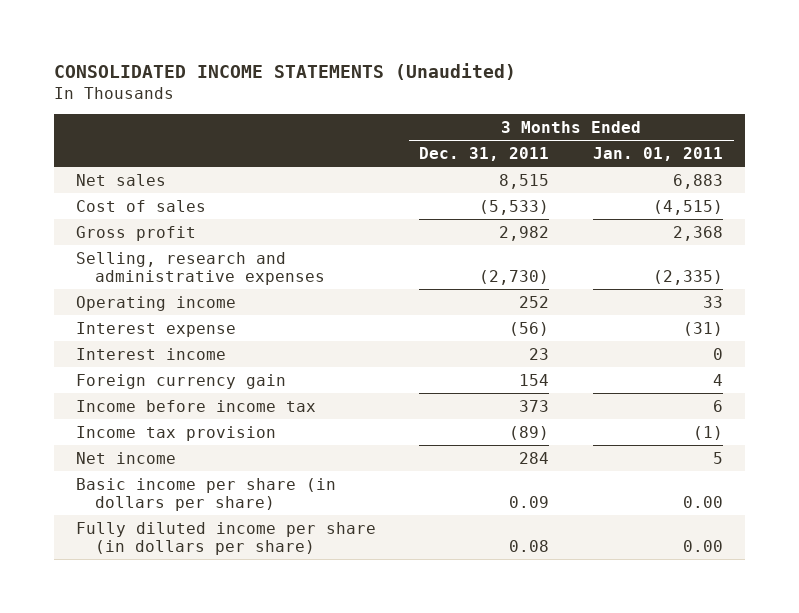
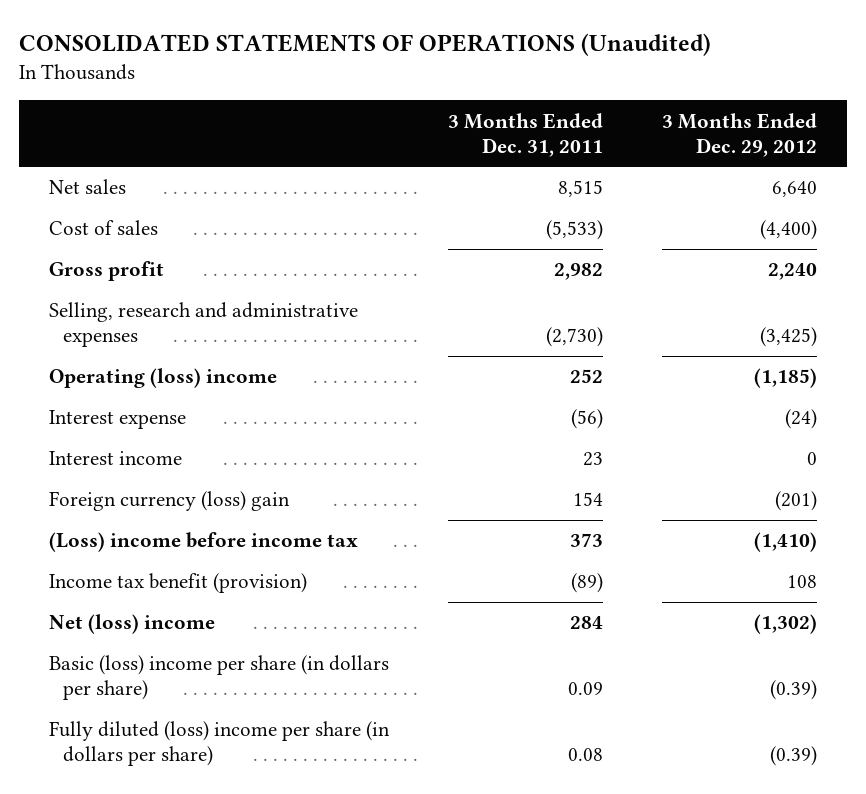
- CONSOLIDATED INCOME STATEMENTS (Unaudited)
+ CONSOLIDATED STATEMENTS OF OPERATIONS (Unaudited)
- | 3 Months Ended Dec. 31, 2011 | 3 Months Ended Jan. 01, 2011
+ | 3 Months Ended Dec. 31, 2011 | 3 Months Ended Dec. 29, 2012
- Operating income | 252 | 33
+ Operating (loss) income | 252 | (1,185)
- Foreign currency gain | 154 | 4
- Income before income tax | 373 | 6
- Income tax provision | (89) | (1)
- Net income | 284 | 5
- Basic income per share (in dollars per share) | 0.09 | 0.00
- Fully diluted income per share (in dollars per share) | 0.08 | 0.00
+ Foreign currency (loss) gain | 154 | (201)
+ (Loss) income before income tax | 373 | (1,410)
+ Income tax benefit (provision) | (89) | 108
+ Net (loss) income | 284 | (1,302)
+ Basic (loss) income per share (in dollars per share) | 0.09 | (0.39)
+ Fully diluted (loss) income per share (in dollars per share) | 0.08 | (0.39)

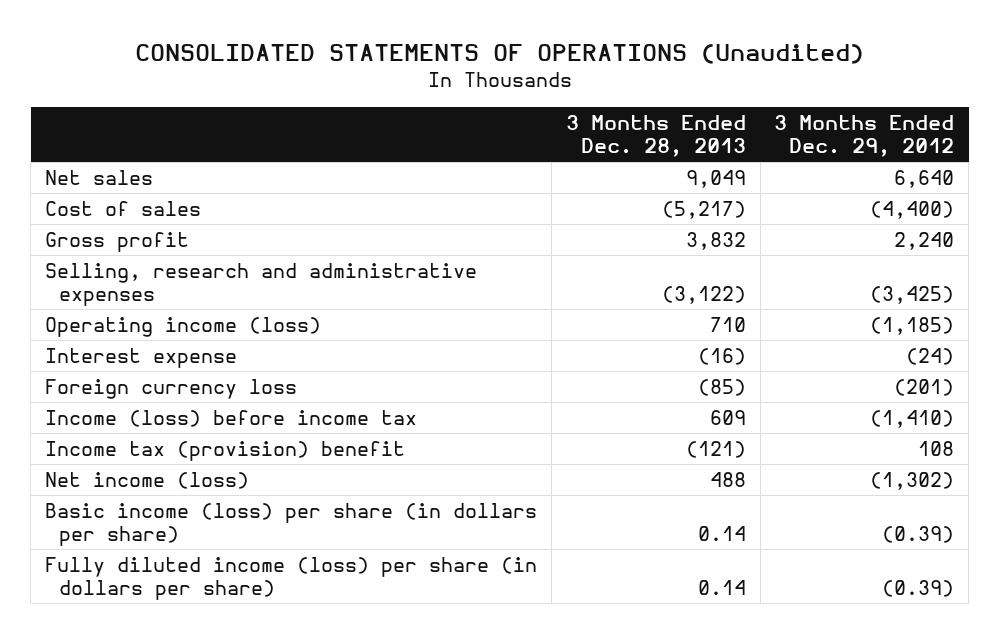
- | 3 Months Ended Dec. 31, 2011 | 3 Months Ended Dec. 29, 2012
+ | 3 Months Ended Dec. 28, 2013 | 3 Months Ended Dec. 29, 2012
- Operating (loss) income | 252 | (1,185)
+ Operating income (loss) | 710 | (1,185)
- Interest income | 23 | 0
- Foreign currency (loss) gain | 154 | (201)
- (Loss) income before income tax | 373 | (1,410)
- Income tax benefit (provision) | (89) | 108
- Net (loss) income | 284 | (1,302)
- Basic (loss) income per share (in dollars per share) | 0.09 | (0.39)
- Fully diluted (loss) income per share (in dollars per share) | 0.08 | (0.39)
+ Foreign currency loss | (85) | (201)
+ Income (loss) before income tax | 609 | (1,410)
+ Income tax (provision) benefit | (121) | 108
+ Net income (loss) | 488 | (1,302)
+ Basic income (loss) per share (in dollars per share) | 0.14 | (0.39)
+ Fully diluted income (loss) per share (in dollars per share) | 0.14 | (0.39)

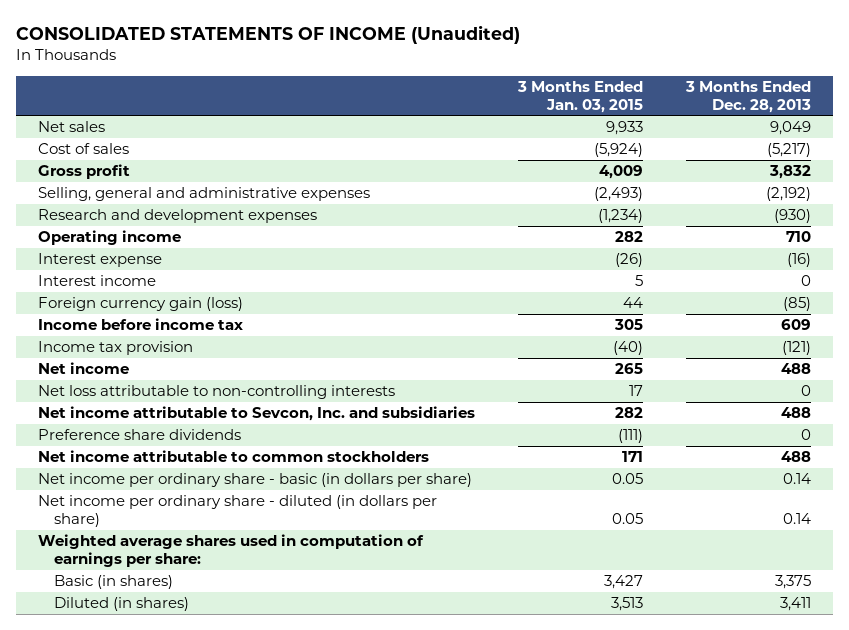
- CONSOLIDATED STATEMENTS OF OPERATIONS (Unaudited)
+ CONSOLIDATED STATEMENTS OF INCOME (Unaudited)
- | 3 Months Ended Dec. 28, 2013 | 3 Months Ended Dec. 29, 2012
+ | 3 Months Ended Jan. 03, 2015 | 3 Months Ended Dec. 28, 2013
- Selling, research and administrative expenses | (3,122) | (3,425)
- Operating income (loss) | 710 | (1,185)
+ Selling, general and administrative expenses | (2,493) | (2,192)
+ Research and development expenses | (1,234) | (930)
+ Operating income | 282 | 710
- Foreign currency loss | (85) | (201)
- Income (loss) before income tax | 609 | (1,410)
- Income tax (provision) benefit | (121) | 108
- Net income (loss) | 488 | (1,302)
- Basic income (loss) per share (in dollars per share) | 0.14 | (0.39)
- Fully diluted income (loss) per share (in dollars per share) | 0.14 | (0.39)
+ Interest income | 5 | 0
+ Foreign currency gain (loss) | 44 | (85)
+ Income before income tax | 305 | 609
+ Income tax provision | (40) | (121)
+ Net income | 265 | 488
+ Net loss attributable to non-controlling interests | 17 | 0
+ Net income attributable to Sevcon, Inc. and subsidiaries | 282 | 488
+ Preference share dividends | (111) | 0
+ Net income attributable to common stockholders | 171 | 488
+ Net income per ordinary share - basic (in dollars per share) | 0.05 | 0.14
+ Net income per ordinary share - diluted (in dollars per share) | 0.05 | 0.14
+ Weighted average shares used in computation of earnings per share:
+ Basic (in shares) | 3,427 | 3,375
+ Diluted (in shares) | 3,513 | 3,411

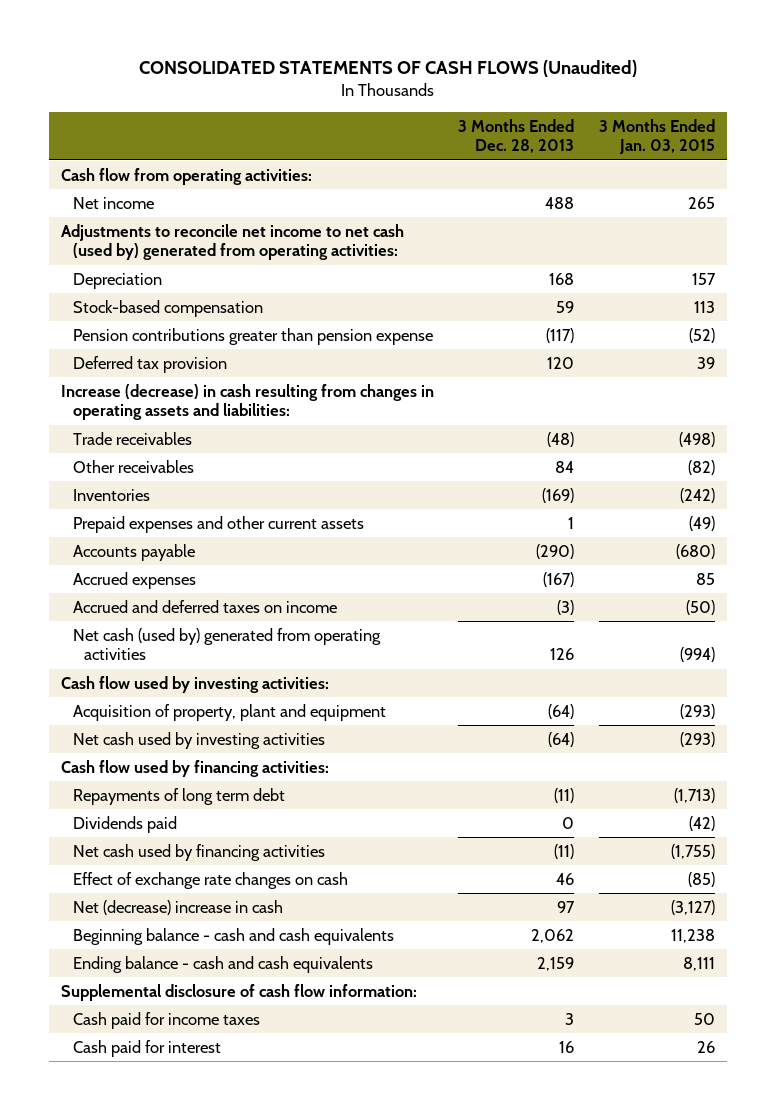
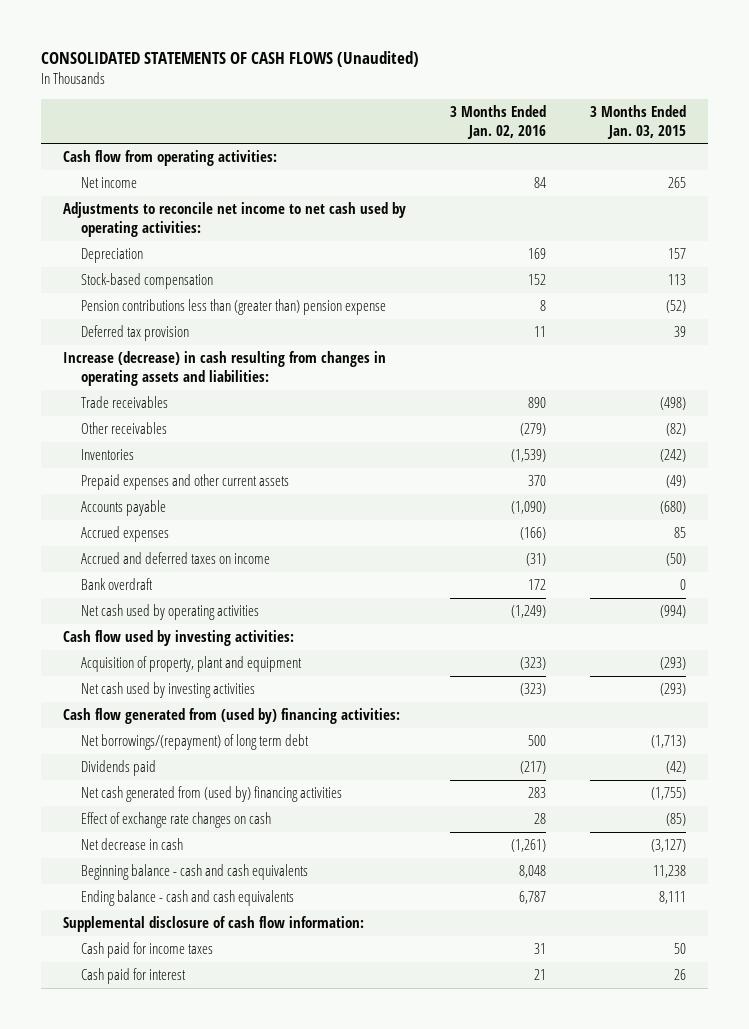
- | 3 Months Ended Dec. 28, 2013 | 3 Months Ended Jan. 03, 2015
+ | 3 Months Ended Jan. 02, 2016 | 3 Months Ended Jan. 03, 2015
- Adjustments to reconcile net income to net cash (used by) generated from operating activities:
+ Adjustments to reconcile net income to net cash used by operating activities:
- Pension contributions greater than pension expense | (117) | (52)
+ Pension contributions less than (greater than) pension expense | 8 | (52)
- Net cash (used by) generated from operating activities | 126 | (994)
+ Bank overdraft | 172 | 0
+ Net cash used by operating activities | (1,249) | (994)
- Cash flow used by financing activities:
- Repayments of long term debt | (11) | (1,713)
+ Cash flow generated from (used by) financing activities:
+ Net borrowings/(repayment) of long term debt | 500 | (1,713)
- Net cash used by financing activities | (11) | (1,755)
+ Net cash generated from (used by) financing activities | 283 | (1,755)
- Net (decrease) increase in cash | 97 | (3,127)
+ Net decrease in cash | (1,261) | (3,127)

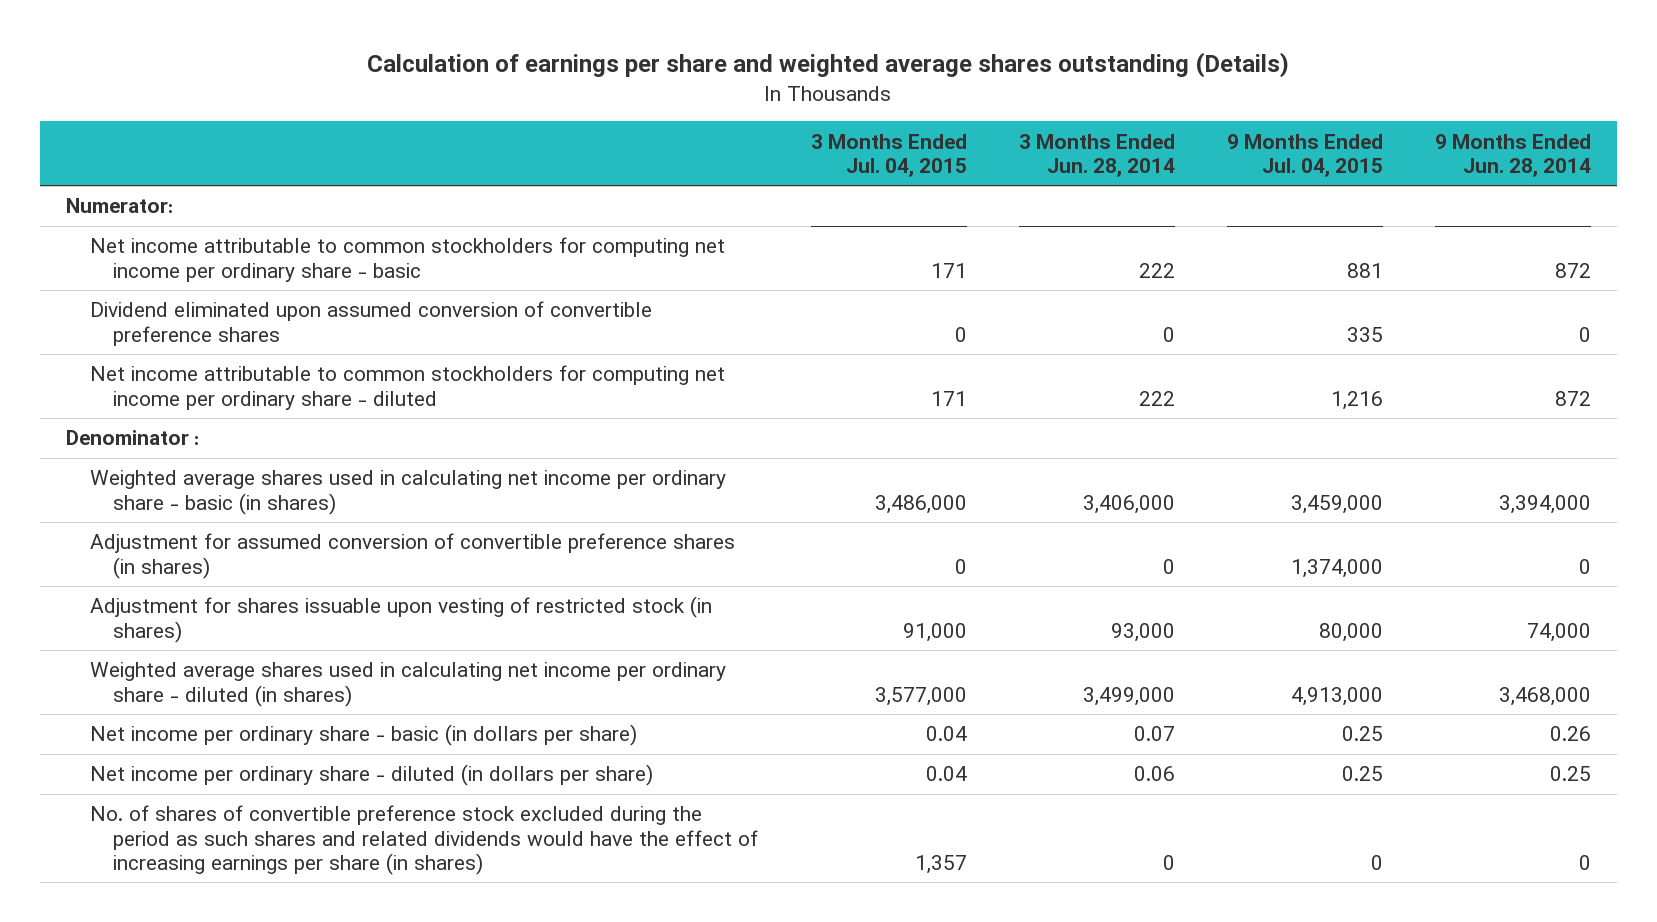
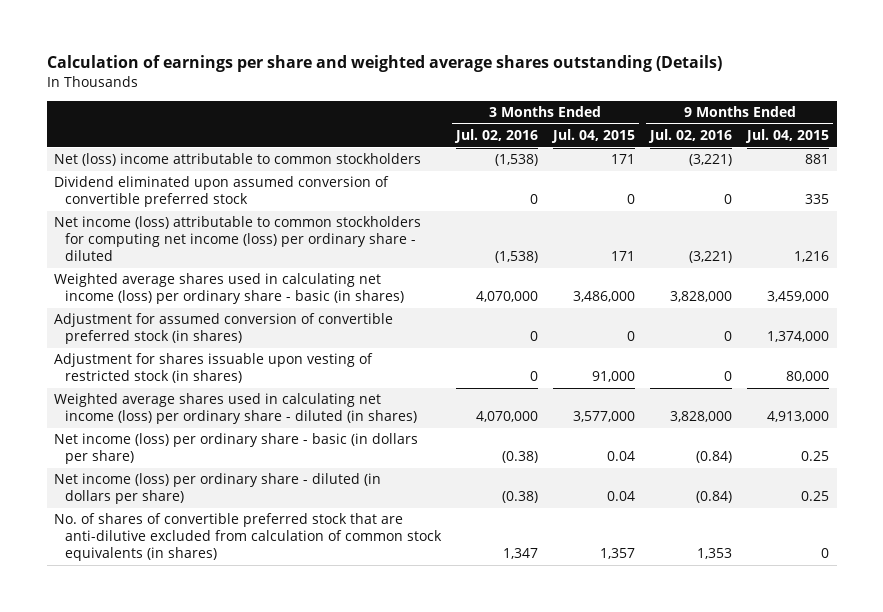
- | 3 Months Ended Jul. 04, 2015 | 3 Months Ended Jun. 28, 2014 | 9 Months Ended Jul. 04, 2015 | 9 Months Ended Jun. 28, 2014
+ | 3 Months Ended Jul. 02, 2016 | 3 Months Ended Jul. 04, 2015 | 9 Months Ended Jul. 02, 2016 | 9 Months Ended Jul. 04, 2015
- Numerator:
- Net income attributable to common stockholders for computing net income per ordinary share - basic | 171 | 222 | 881 | 872
- Dividend eliminated upon assumed conversion of convertible preference shares | 0 | 0 | 335 | 0
- Net income attributable to common stockholders for computing net income per ordinary share - diluted | 171 | 222 | 1,216 | 872
- Denominator :
- Weighted average shares used in calculating net income per ordinary share - basic (in shares) | 3,486,000 | 3,406,000 | 3,459,000 | 3,394,000
- Adjustment for assumed conversion of convertible preference shares (in shares) | 0 | 0 | 1,374,000 | 0
+ Net (loss) income attributable to common stockholders | (1,538) | 171 | (3,221) | 881
+ Dividend eliminated upon assumed conversion of convertible preferred stock | 0 | 0 | 0 | 335
+ Net income (loss) attributable to common stockholders for computing net income (loss) per ordinary share - diluted | (1,538) | 171 | (3,221) | 1,216
+ Weighted average shares used in calculating net income (loss) per ordinary share - basic (in shares) | 4,070,000 | 3,486,000 | 3,828,000 | 3,459,000
+ Adjustment for assumed conversion of convertible preferred stock (in shares) | 0 | 0 | 0 | 1,374,000
- Weighted average shares used in calculating net income per ordinary share - diluted (in shares) | 3,577,000 | 3,499,000 | 4,913,000 | 3,468,000
- Net income per ordinary share - basic (in dollars per share) | 0.04 | 0.07 | 0.25 | 0.26
- Net income per ordinary share - diluted (in dollars per share) | 0.04 | 0.06 | 0.25 | 0.25
- No. of shares of convertible preference stock excluded during the period as such shares and related dividends would have the effect of increasing earnings per share (in shares) | 1,357 | 0 | 0 | 0
+ Weighted average shares used in calculating net income (loss) per ordinary share - diluted (in shares) | 4,070,000 | 3,577,000 | 3,828,000 | 4,913,000
+ Net income (loss) per ordinary share - basic (in dollars per share) | (0.38) | 0.04 | (0.84) | 0.25
+ Net income (loss) per ordinary share - diluted (in dollars per share) | (0.38) | 0.04 | (0.84) | 0.25
+ No. of shares of convertible preferred stock that are anti-dilutive excluded from calculation of common stock equivalents (in shares) | 1,347 | 1,357 | 1,353 | 0

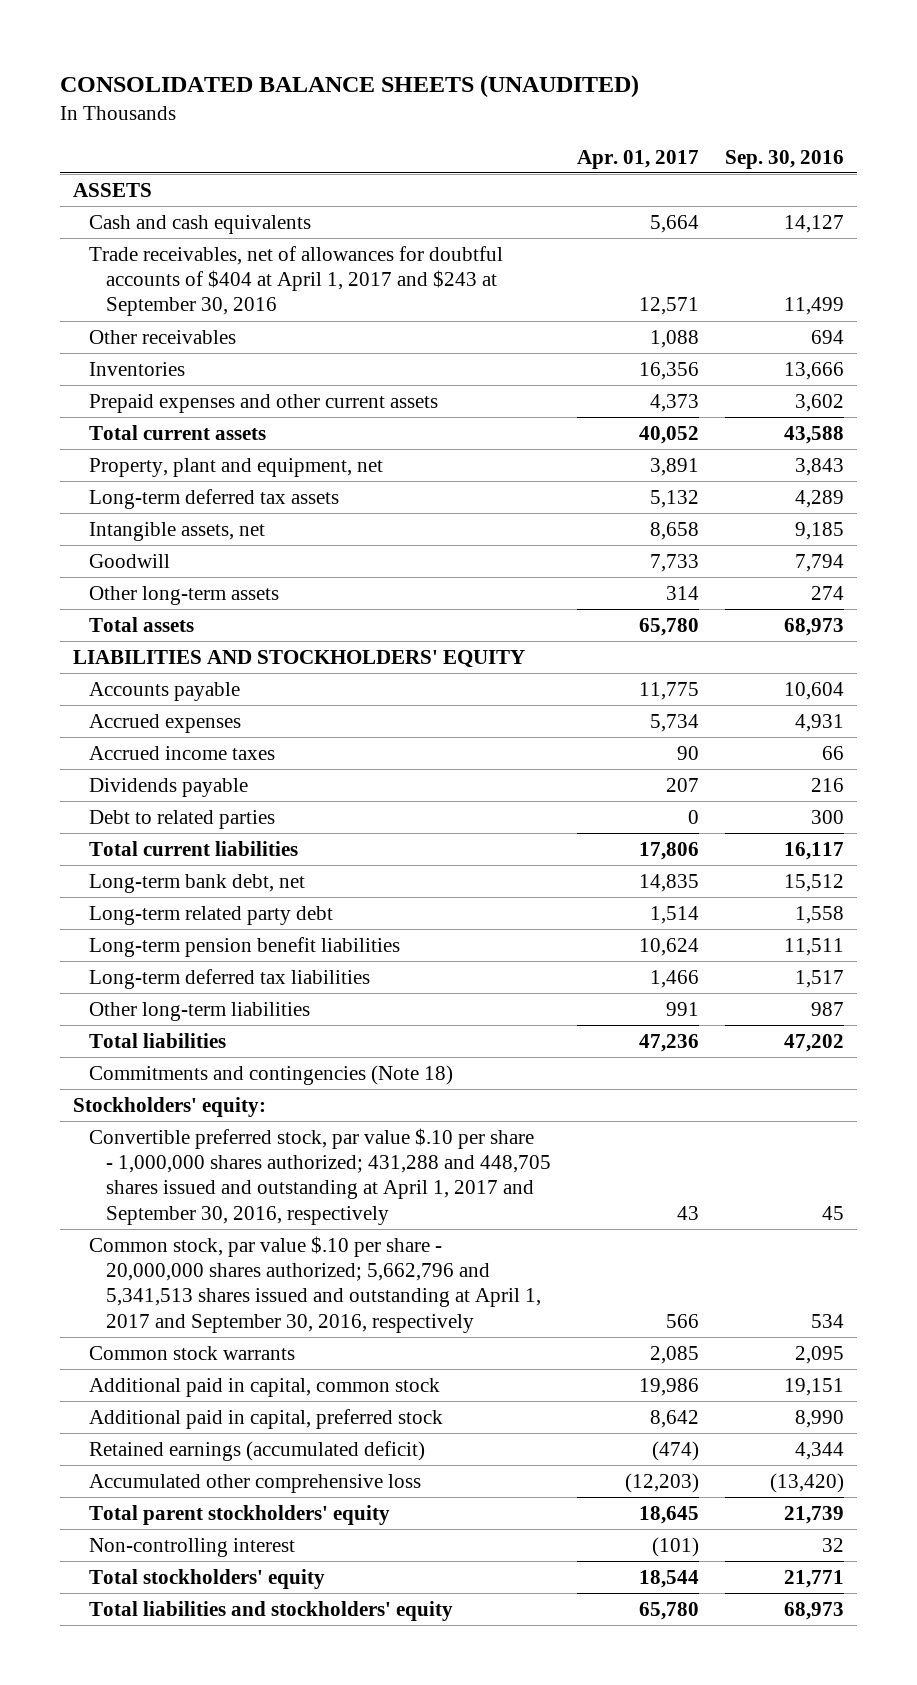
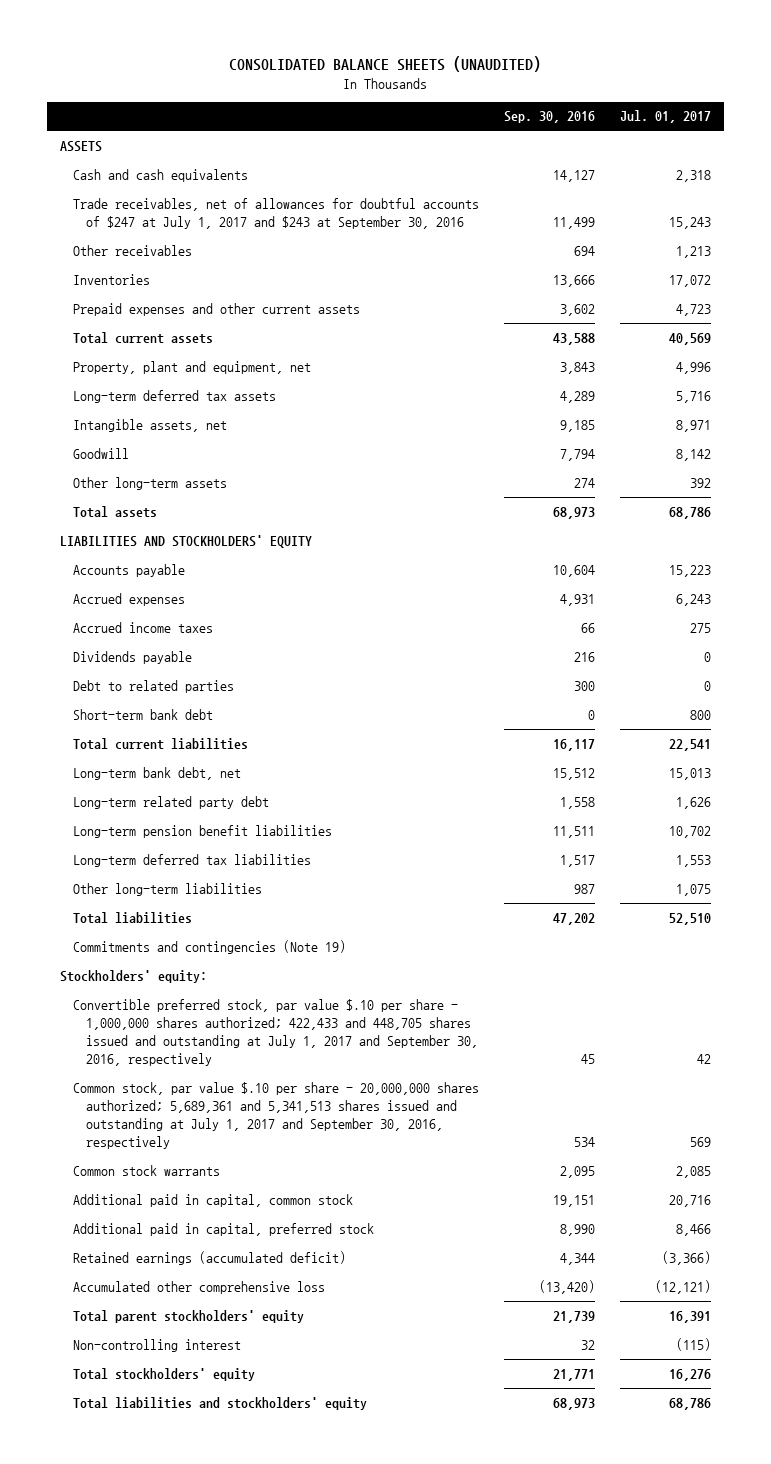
- | Apr. 01, 2017 | Sep. 30, 2016
+ | Sep. 30, 2016 | Jul. 01, 2017
- Trade receivables, net of allowances for doubtful accounts of $404 at April 1, 2017 and $243 at September 30, 2016 | 12,571 | 11,499
+ Trade receivables, net of allowances for doubtful accounts of $247 at July 1, 2017 and $243 at September 30, 2016 | 11,499 | 15,243
+ Short-term bank debt | 0 | 800
- Commitments and contingencies (Note 18)
+ Commitments and contingencies (Note 19)
- Convertible preferred stock, par value $.10 per share - 1,000,000 shares authorized; 431,288 and 448,705 shares issued and outstanding at April 1, 2017 and September 30, 2016, respectively | 43 | 45
- Common stock, par value $.10 per share - 20,000,000 shares authorized; 5,662,796 and 5,341,513 shares issued and outstanding at April 1, 2017 and September 30, 2016, respectively | 566 | 534
+ Convertible preferred stock, par value $.10 per share - 1,000,000 shares authorized; 422,433 and 448,705 shares issued and outstanding at July 1, 2017 and September 30, 2016, respectively | 45 | 42
+ Common stock, par value $.10 per share - 20,000,000 shares authorized; 5,689,361 and 5,341,513 shares issued and outstanding at July 1, 2017 and September 30, 2016, respectively | 534 | 569

